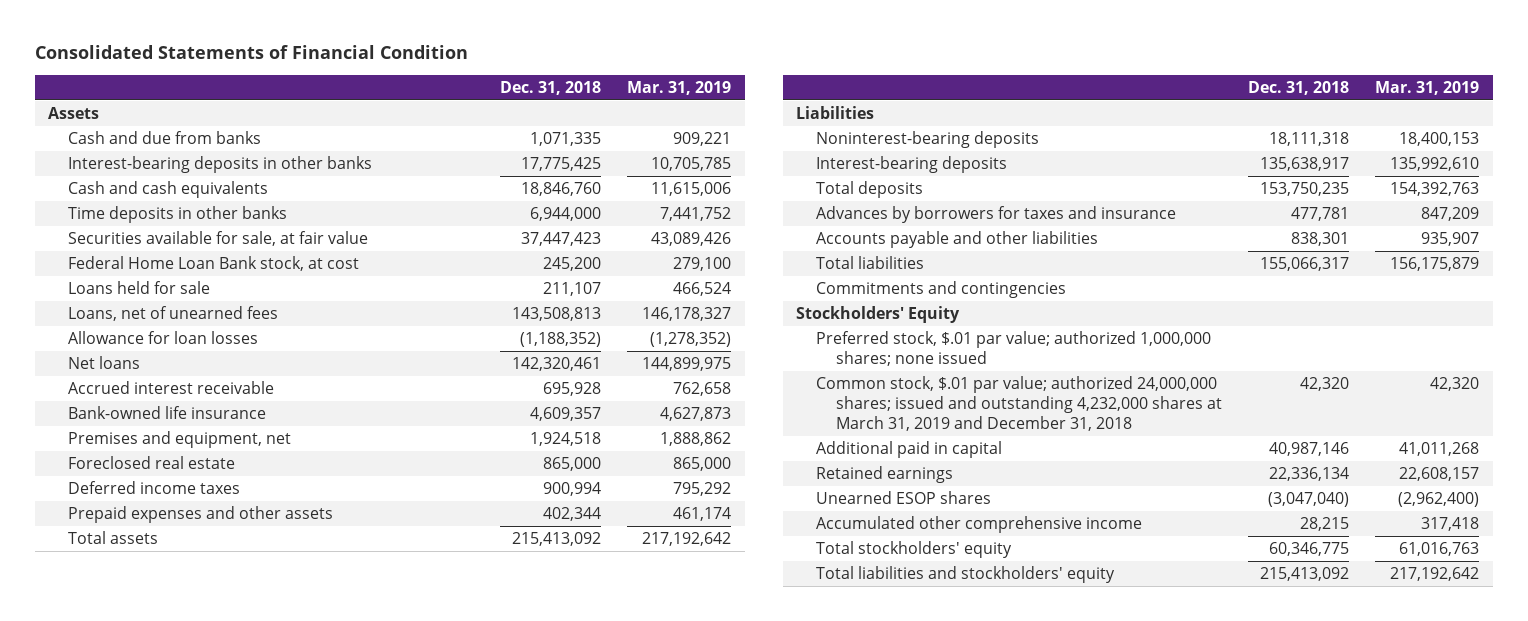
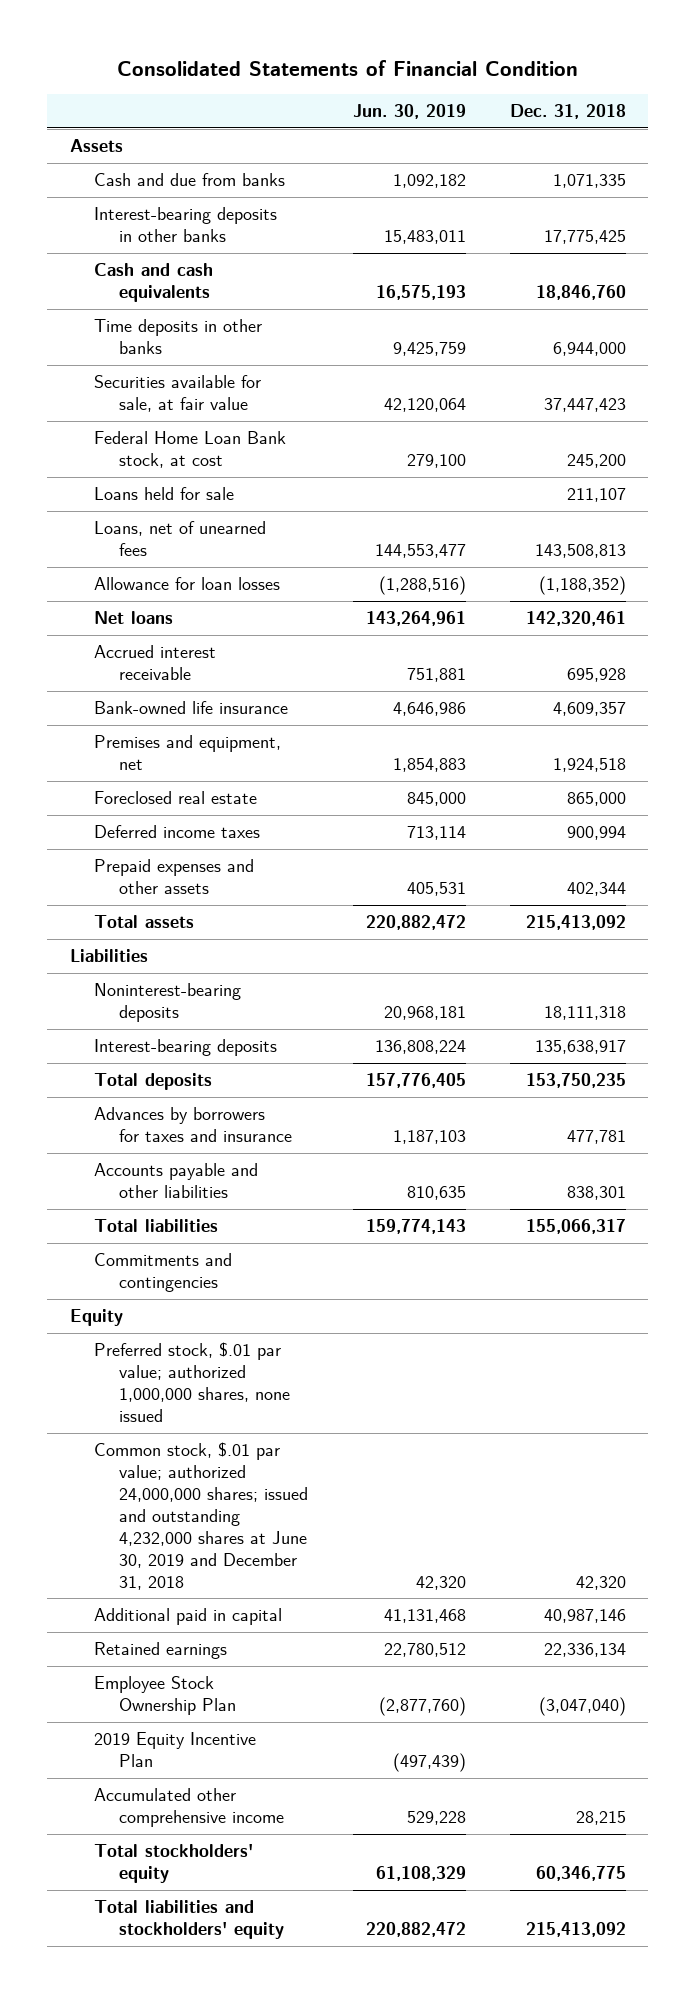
- | Dec. 31, 2018 | Mar. 31, 2019
+ | Jun. 30, 2019 | Dec. 31, 2018
- Stockholders' Equity
- Preferred stock, $.01 par value; authorized 1,000,000 shares; none issued
- Common stock, $.01 par value; authorized 24,000,000 shares; issued and outstanding 4,232,000 shares at March 31, 2019 and December 31, 2018 | 42,320 | 42,320
+ Equity
+ Preferred stock, $.01 par value; authorized 1,000,000 shares, none issued
+ Common stock, $.01 par value; authorized 24,000,000 shares; issued and outstanding 4,232,000 shares at June 30, 2019 and December 31, 2018 | 42,320 | 42,320
- Unearned ESOP shares | (3,047,040) | (2,962,400)
+ Employee Stock Ownership Plan | (2,877,760) | (3,047,040)
+ 2019 Equity Incentive Plan | (497,439) |

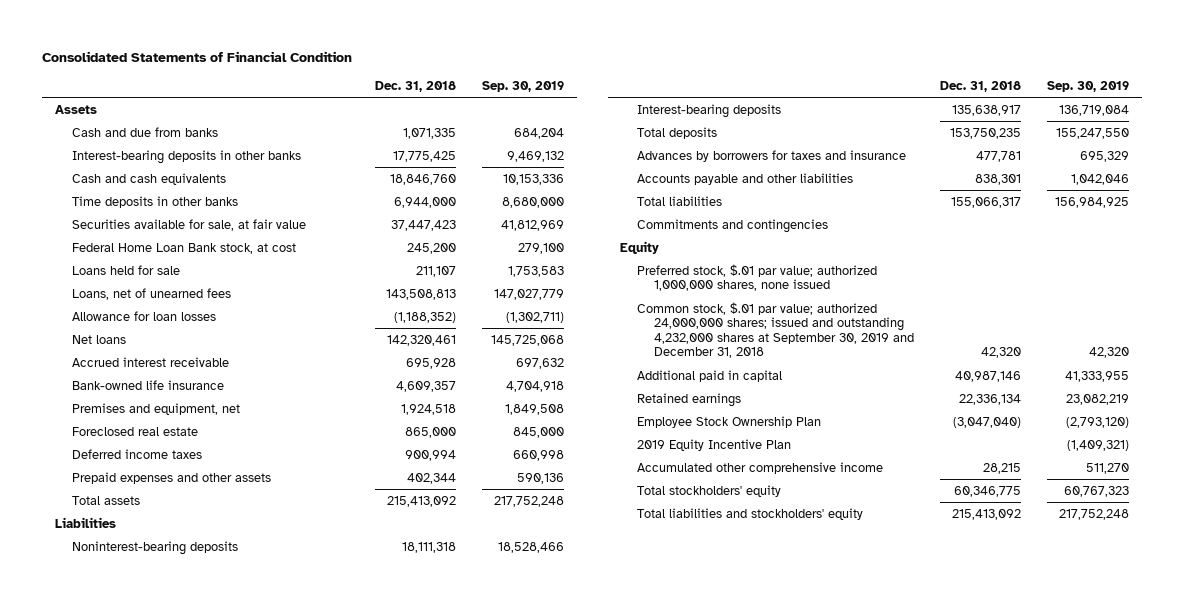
- | Jun. 30, 2019 | Dec. 31, 2018
+ | Dec. 31, 2018 | Sep. 30, 2019
- Common stock, $.01 par value; authorized 24,000,000 shares; issued and outstanding 4,232,000 shares at June 30, 2019 and December 31, 2018 | 42,320 | 42,320
+ Common stock, $.01 par value; authorized 24,000,000 shares; issued and outstanding 4,232,000 shares at September 30, 2019 and December 31, 2018 | 42,320 | 42,320

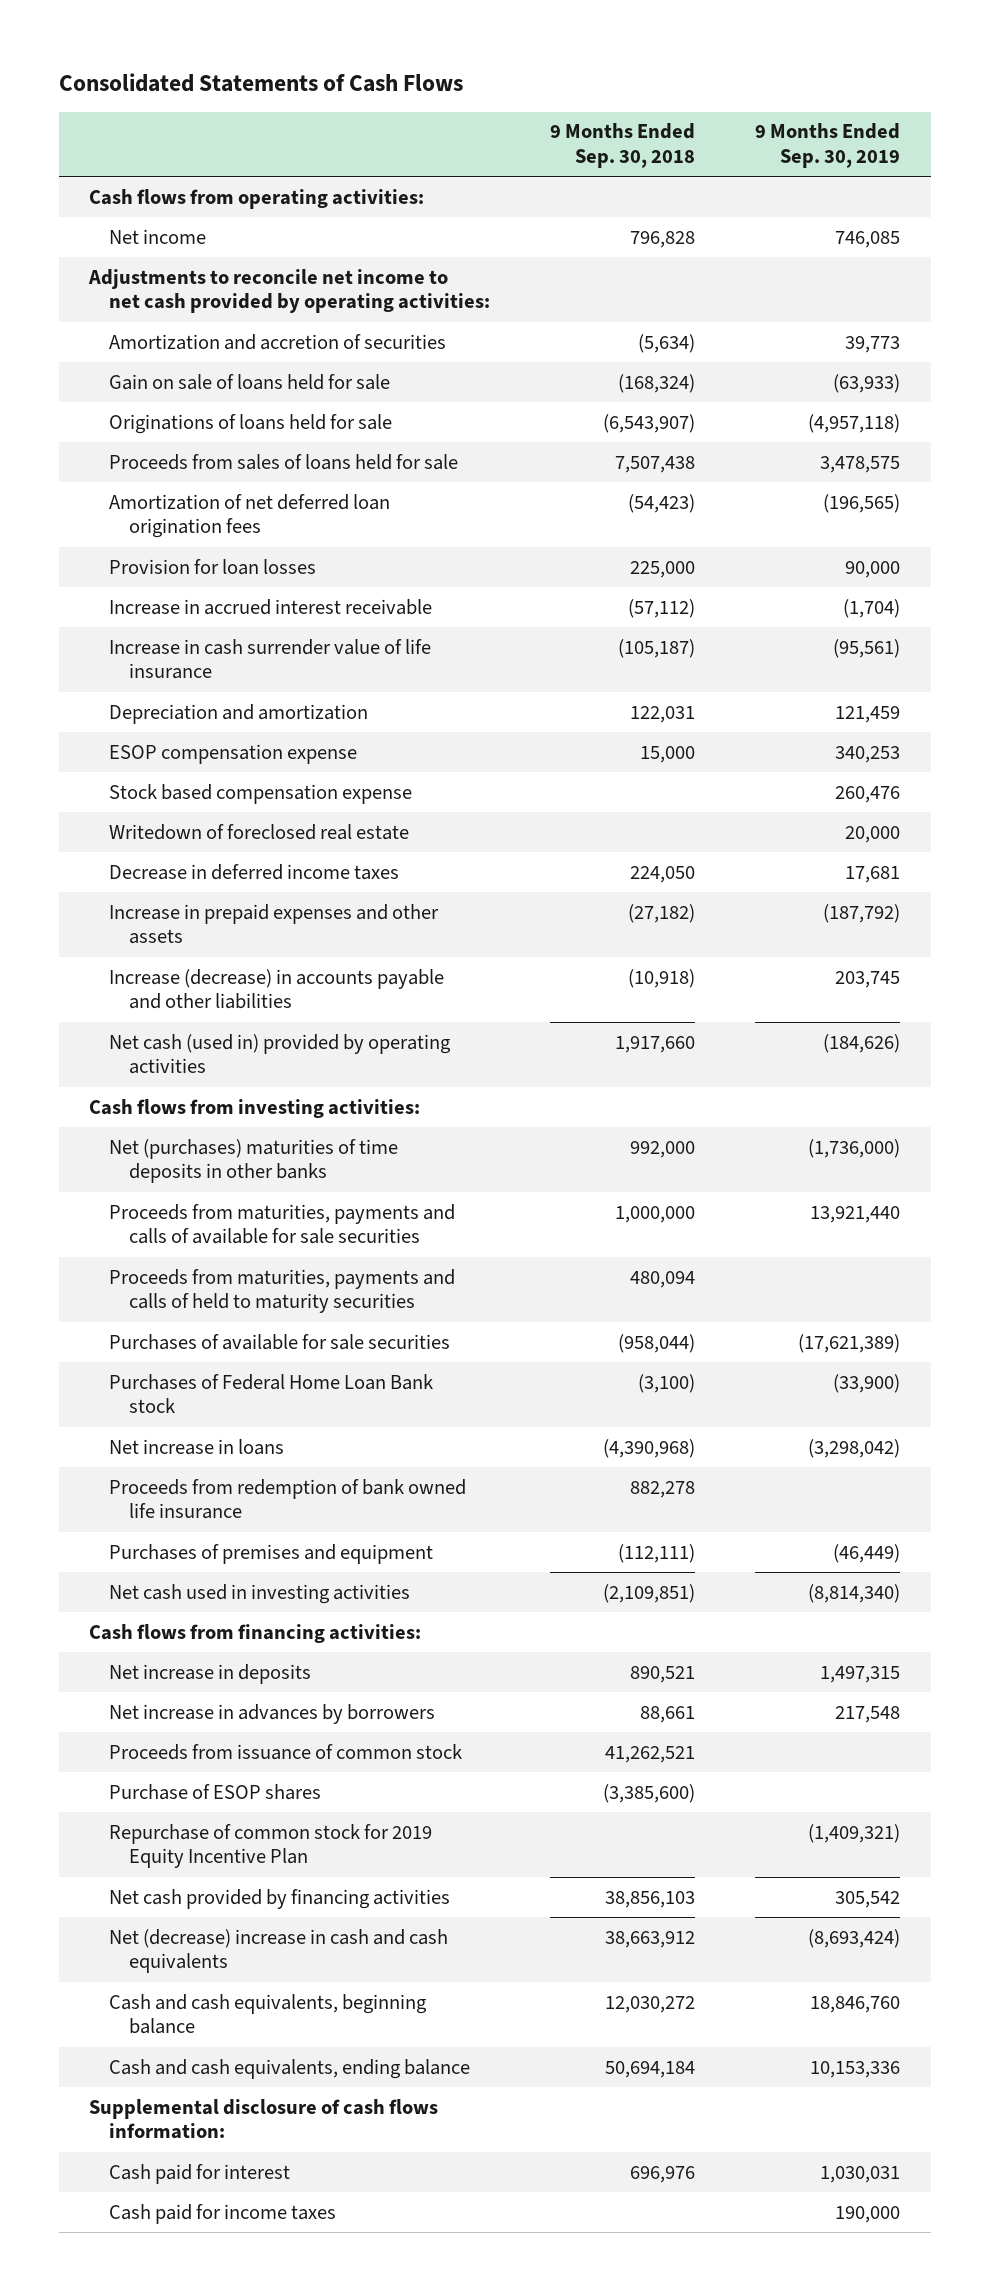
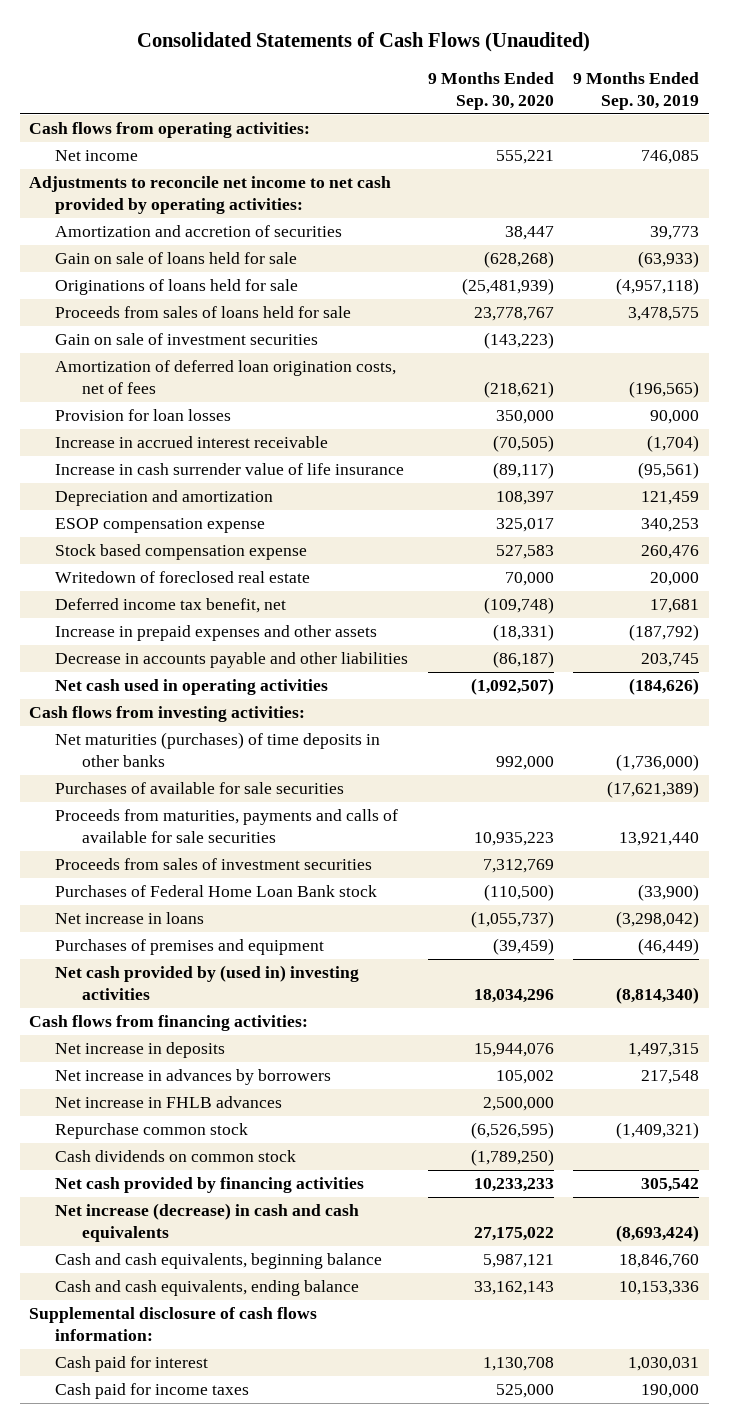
- Consolidated Statements of Cash Flows
+ Consolidated Statements of Cash Flows (Unaudited)
- | 9 Months Ended Sep. 30, 2018 | 9 Months Ended Sep. 30, 2019
+ | 9 Months Ended Sep. 30, 2020 | 9 Months Ended Sep. 30, 2019
- Amortization of net deferred loan origination fees | (54,423) | (196,565)
+ Gain on sale of investment securities | (143,223) |
+ Amortization of deferred loan origination costs, net of fees | (218,621) | (196,565)
- Decrease in deferred income taxes | 224,050 | 17,681
+ Deferred income tax benefit, net | (109,748) | 17,681
- Increase (decrease) in accounts payable and other liabilities | (10,918) | 203,745
- Net cash (used in) provided by operating activities | 1,917,660 | (184,626)
+ Decrease in accounts payable and other liabilities | (86,187) | 203,745
+ Net cash used in operating activities | (1,092,507) | (184,626)
- Net (purchases) maturities of time deposits in other banks | 992,000 | (1,736,000)
- Proceeds from maturities, payments and calls of held to maturity securities | 480,094 |
+ Net maturities (purchases) of time deposits in other banks | 992,000 | (1,736,000)
moved down: Proceeds from maturities, payments and calls of available for sale securities | 10,935,223 | 13,921,440
+ Proceeds from sales of investment securities | 7,312,769 |
- Proceeds from redemption of bank owned life insurance | 882,278 |
- Net cash used in investing activities | (2,109,851) | (8,814,340)
+ Net cash provided by (used in) investing activities | 18,034,296 | (8,814,340)
- Proceeds from issuance of common stock | 41,262,521 |
- Purchase of ESOP shares | (3,385,600) |
- Repurchase of common stock for 2019 Equity Incentive Plan | | (1,409,321)
+ Net increase in FHLB advances | 2,500,000 |
+ Repurchase common stock | (6,526,595) | (1,409,321)
+ Cash dividends on common stock | (1,789,250) |
- Net (decrease) increase in cash and cash equivalents | 38,663,912 | (8,693,424)
+ Net increase (decrease) in cash and cash equivalents | 27,175,022 | (8,693,424)

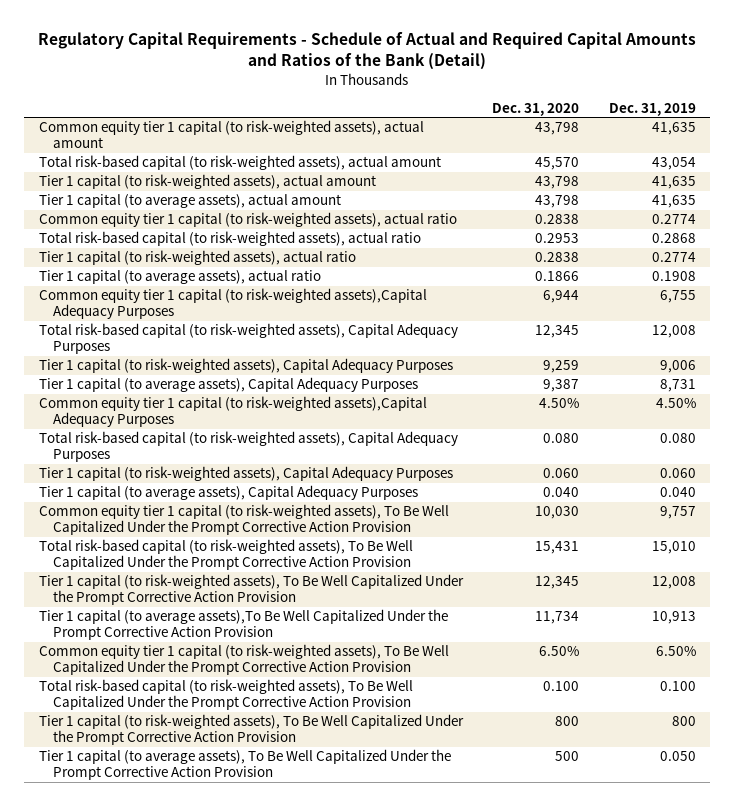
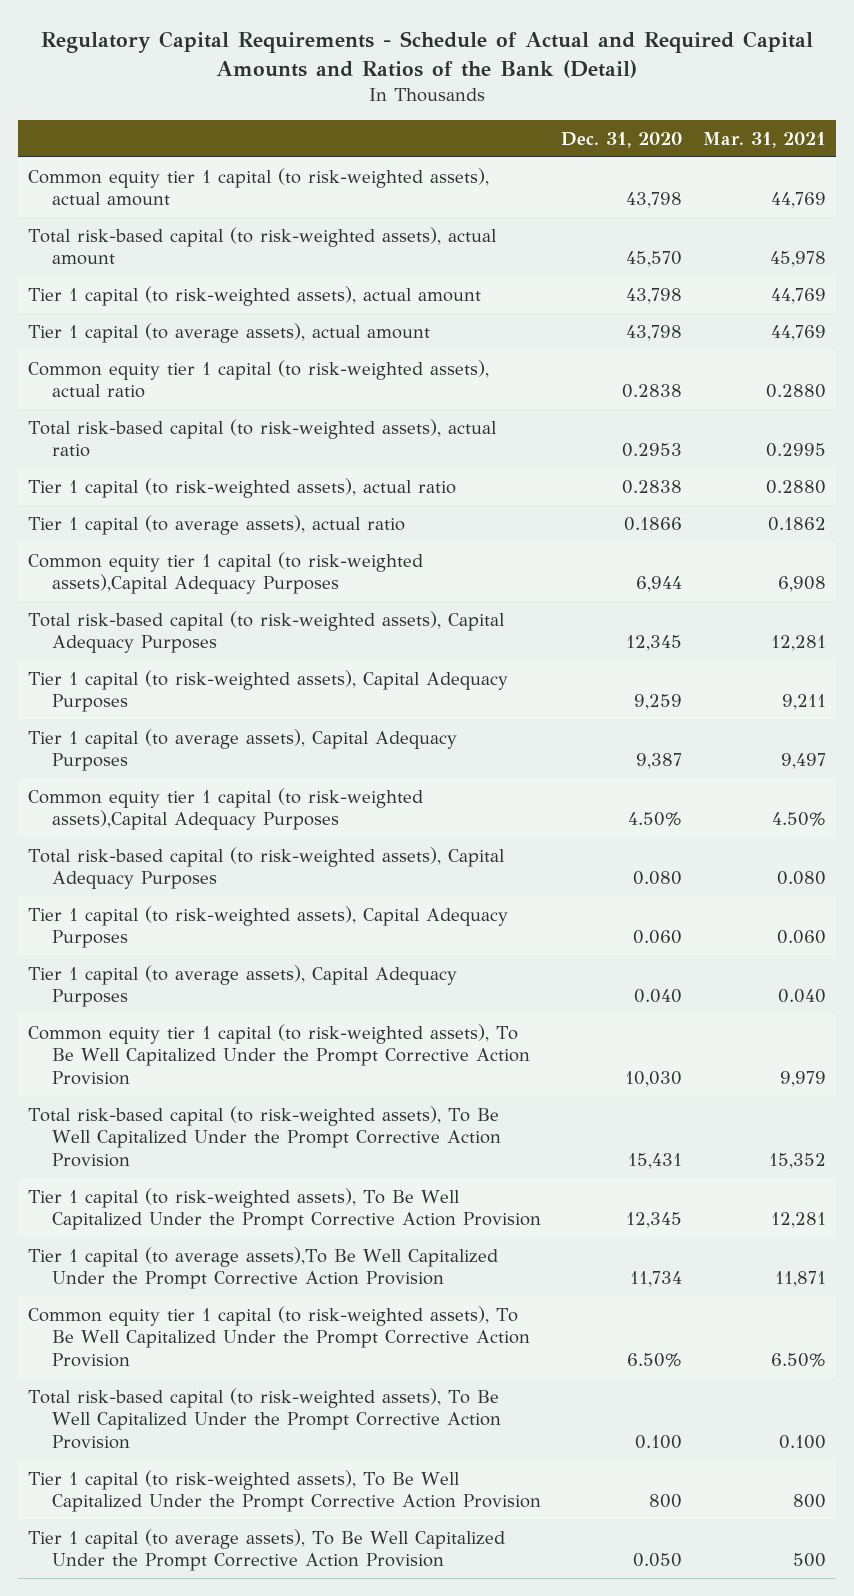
- | Dec. 31, 2020 | Dec. 31, 2019
+ | Dec. 31, 2020 | Mar. 31, 2021
- Tier 1 capital (to average assets), To Be Well Capitalized Under the Prompt Corrective Action Provision | 500 | 0.050
+ Tier 1 capital (to average assets), To Be Well Capitalized Under the Prompt Corrective Action Provision | 0.050 | 500

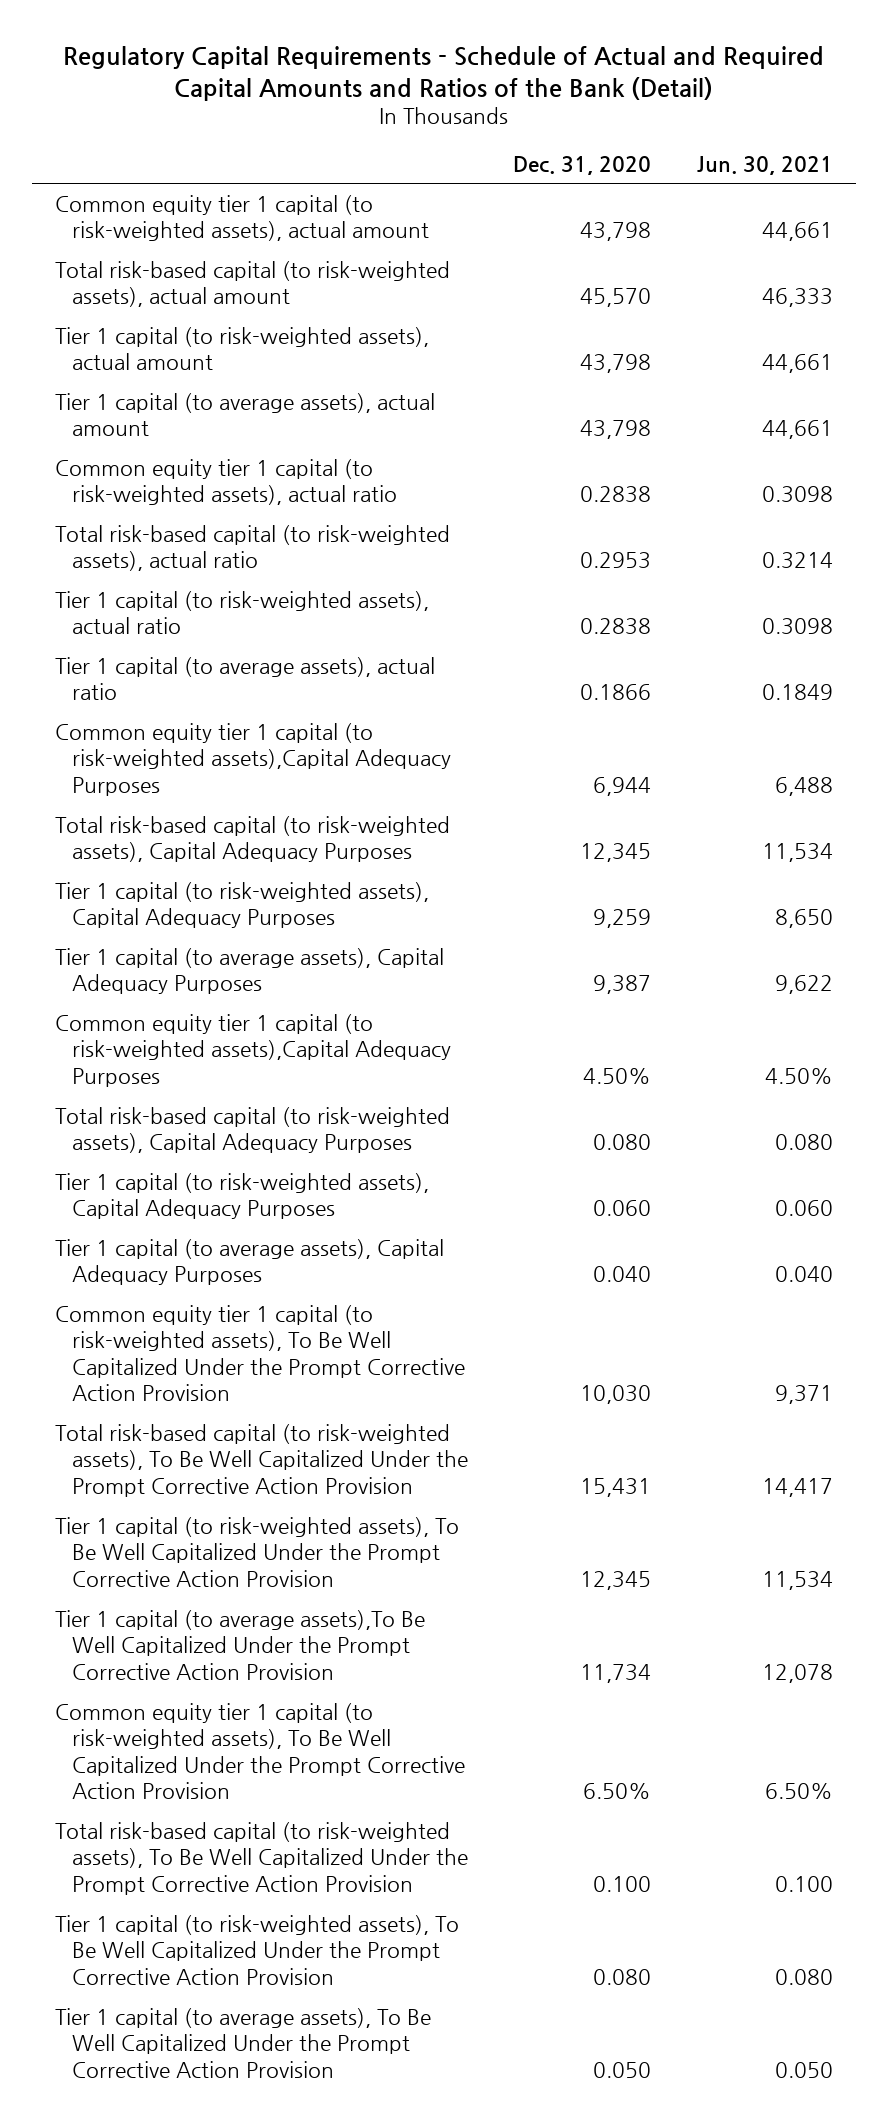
- | Dec. 31, 2020 | Mar. 31, 2021
+ | Dec. 31, 2020 | Jun. 30, 2021
- Tier 1 capital (to risk-weighted assets), To Be Well Capitalized Under the Prompt Corrective Action Provision | 800 | 800
+ Tier 1 capital (to risk-weighted assets), To Be Well Capitalized Under the Prompt Corrective Action Provision | 0.080 | 0.080

